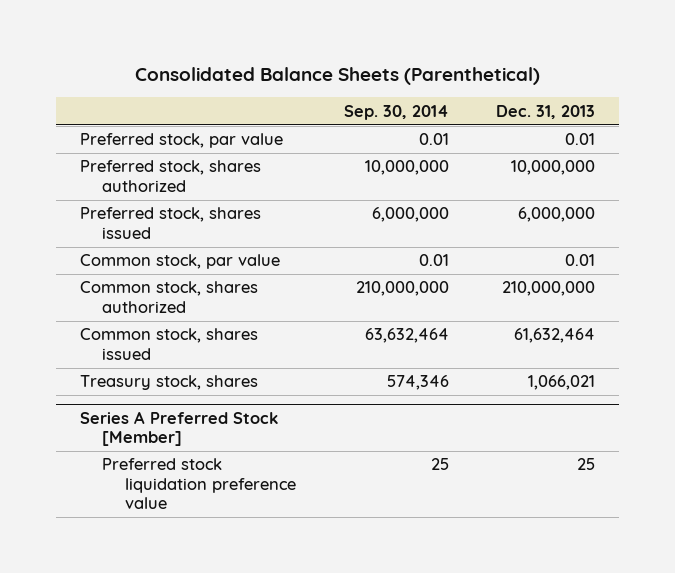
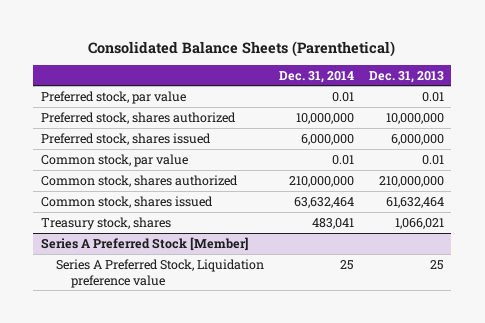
- | Sep. 30, 2014 | Dec. 31, 2013
+ | Dec. 31, 2014 | Dec. 31, 2013
@ Series A Preferred Stock [Member]
- Preferred stock liquidation preference value | 25 | 25
+ Series A Preferred Stock, Liquidation preference value | 25 | 25

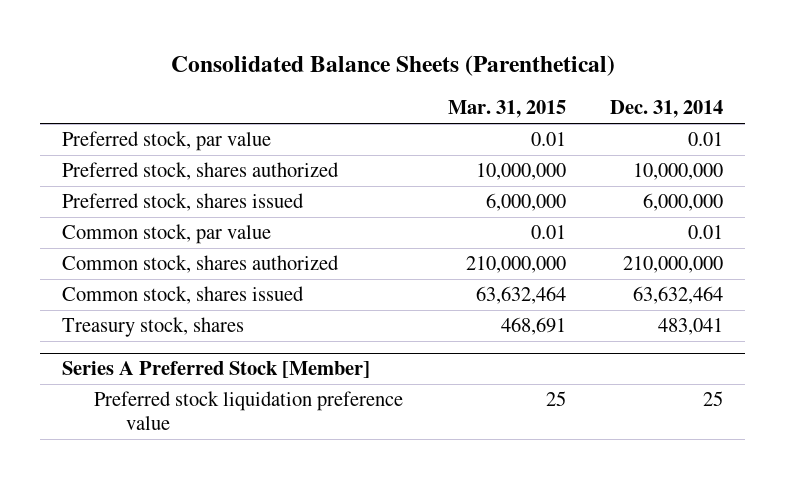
- | Dec. 31, 2014 | Dec. 31, 2013
+ | Mar. 31, 2015 | Dec. 31, 2014
@ Series A Preferred Stock [Member]
- Series A Preferred Stock, Liquidation preference value | 25 | 25
+ Preferred stock liquidation preference value | 25 | 25

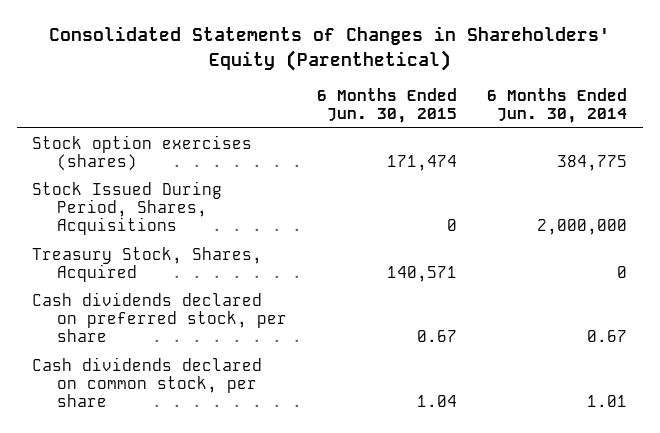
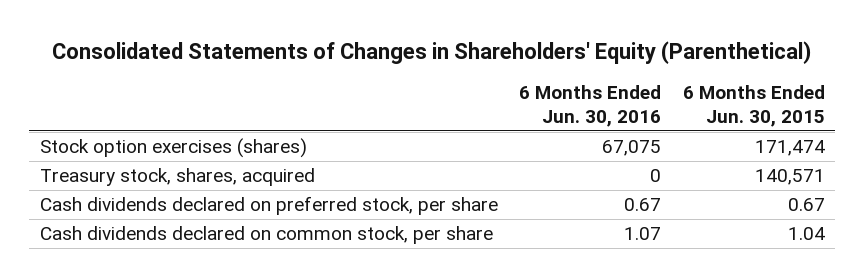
- | 6 Months Ended Jun. 30, 2015 | 6 Months Ended Jun. 30, 2014
+ | 6 Months Ended Jun. 30, 2016 | 6 Months Ended Jun. 30, 2015
- Stock Issued During Period, Shares, Acquisitions | 0 | 2,000,000
- Treasury Stock, Shares, Acquired | 140,571 | 0
+ Treasury stock, shares, acquired | 0 | 140,571

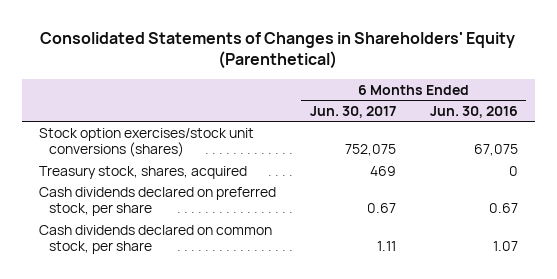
- | 6 Months Ended Jun. 30, 2016 | 6 Months Ended Jun. 30, 2015
+ | 6 Months Ended Jun. 30, 2017 | 6 Months Ended Jun. 30, 2016
- Stock option exercises (shares) | 67,075 | 171,474
+ Stock option exercises/stock unit conversions (shares) | 752,075 | 67,075

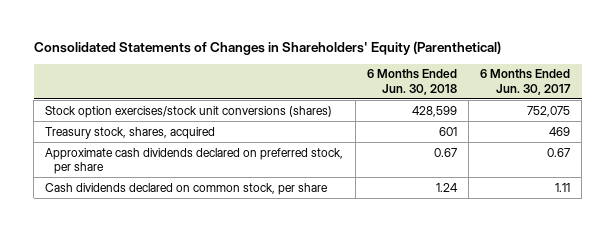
- | 6 Months Ended Jun. 30, 2017 | 6 Months Ended Jun. 30, 2016
+ | 6 Months Ended Jun. 30, 2018 | 6 Months Ended Jun. 30, 2017
- Cash dividends declared on preferred stock, per share | 0.67 | 0.67
+ Approximate cash dividends declared on preferred stock, per share | 0.67 | 0.67

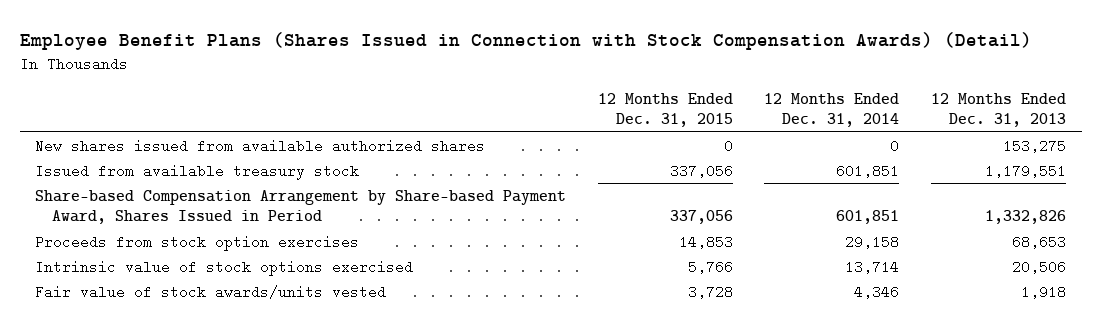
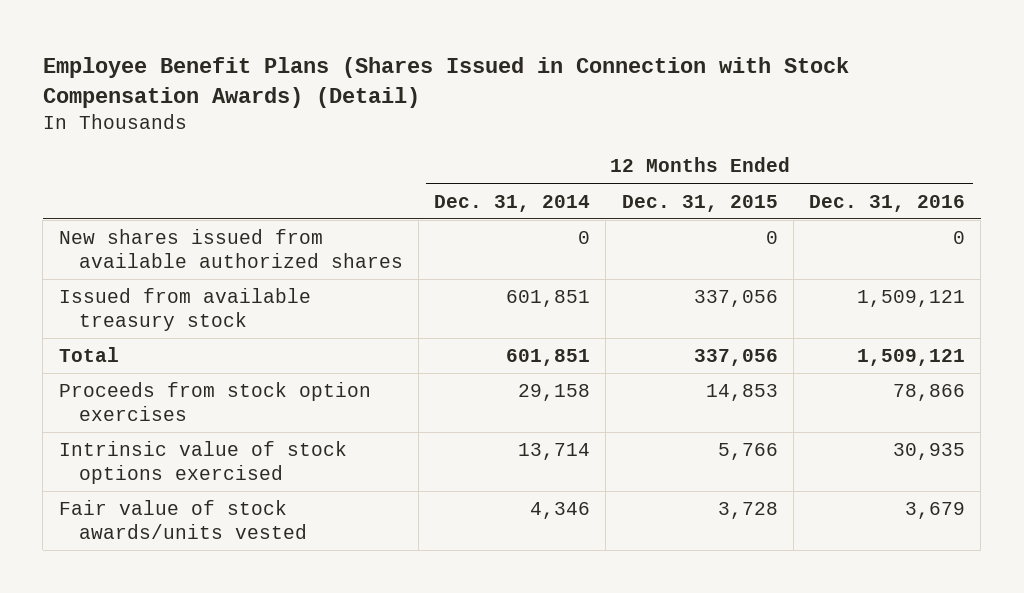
- | 12 Months Ended Dec. 31, 2015 | 12 Months Ended Dec. 31, 2014 | 12 Months Ended Dec. 31, 2013
+ | 12 Months Ended Dec. 31, 2014 | 12 Months Ended Dec. 31, 2015 | 12 Months Ended Dec. 31, 2016
- Share-based Compensation Arrangement by Share-based Payment Award, Shares Issued in Period | 337,056 | 601,851 | 1,332,826
+ Total | 601,851 | 337,056 | 1,509,121

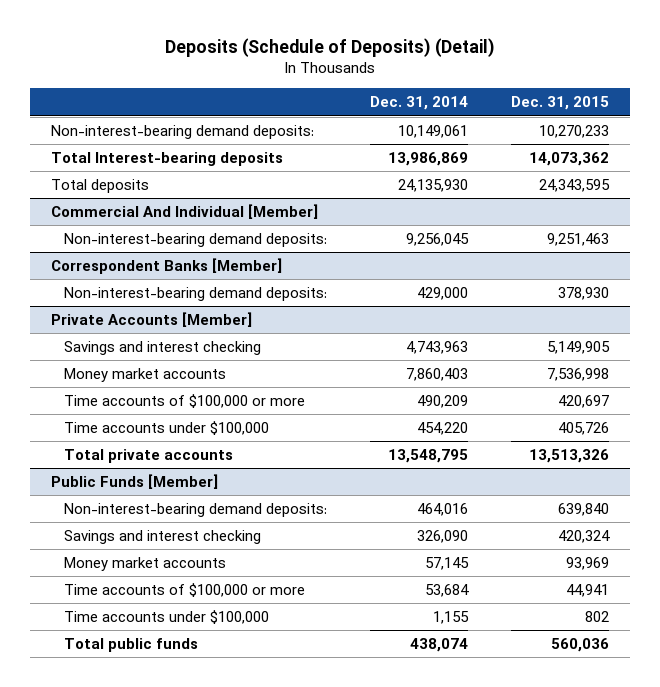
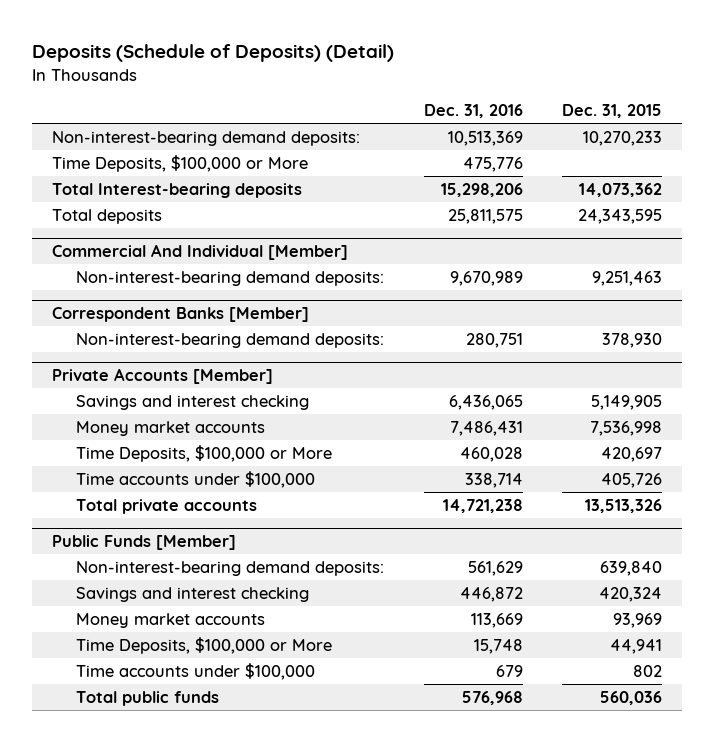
- | Dec. 31, 2014 | Dec. 31, 2015
+ | Dec. 31, 2016 | Dec. 31, 2015
+ Time Deposits, $100,000 or More | 475,776 |
@ Private Accounts [Member]
- Time accounts of $100,000 or more | 490,209 | 420,697
+ Time Deposits, $100,000 or More | 460,028 | 420,697
@ Public Funds [Member]
- Time accounts of $100,000 or more | 53,684 | 44,941
+ Time Deposits, $100,000 or More | 15,748 | 44,941

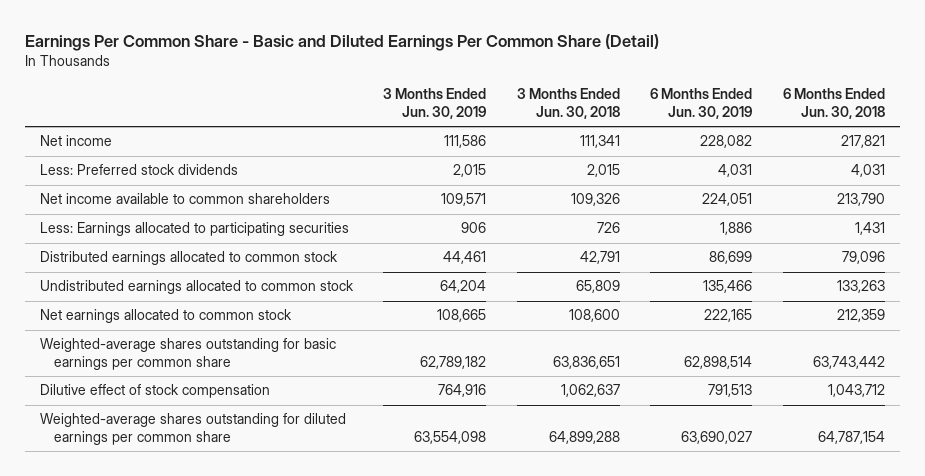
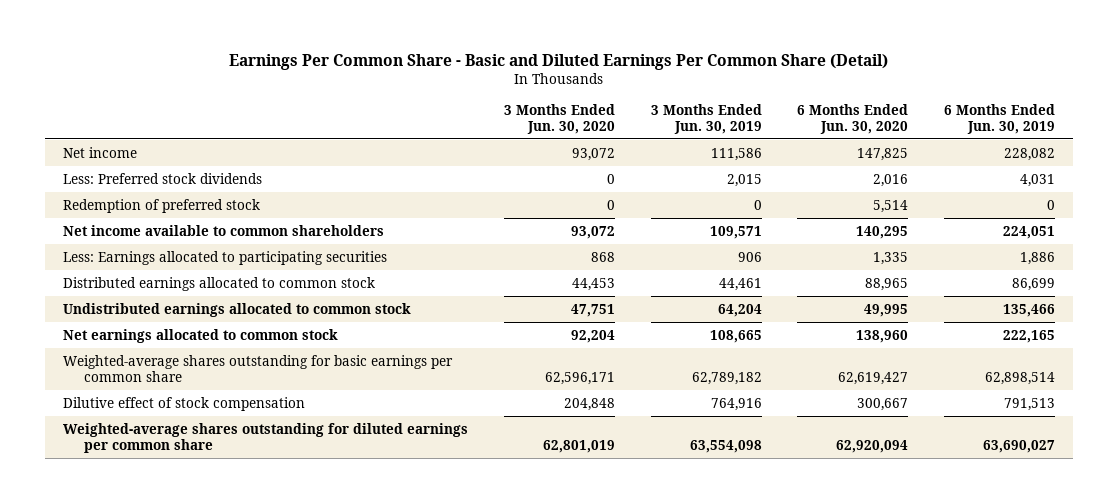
- | 3 Months Ended Jun. 30, 2019 | 3 Months Ended Jun. 30, 2018 | 6 Months Ended Jun. 30, 2019 | 6 Months Ended Jun. 30, 2018
+ | 3 Months Ended Jun. 30, 2020 | 3 Months Ended Jun. 30, 2019 | 6 Months Ended Jun. 30, 2020 | 6 Months Ended Jun. 30, 2019
+ Redemption of preferred stock | 0 | 0 | 5,514 | 0

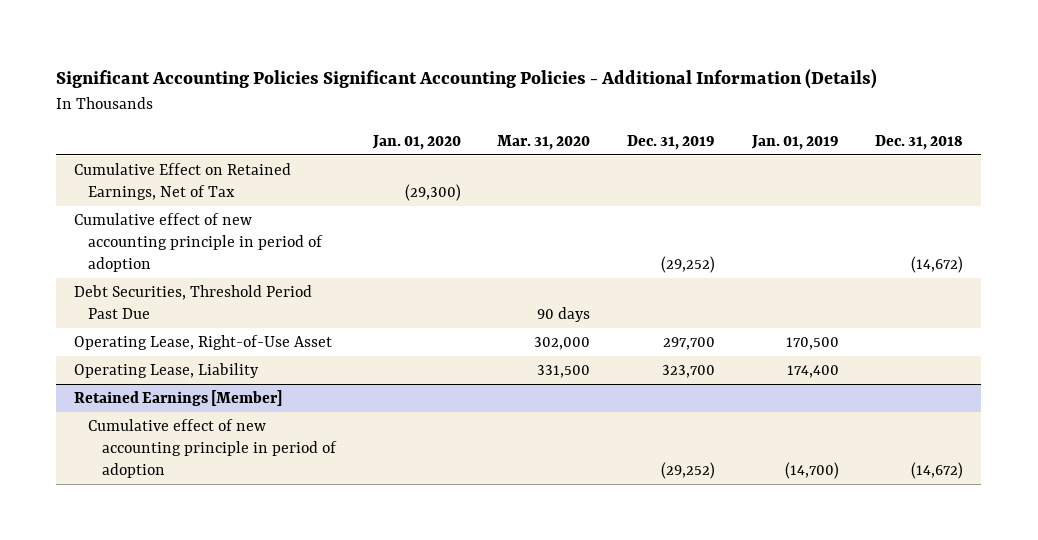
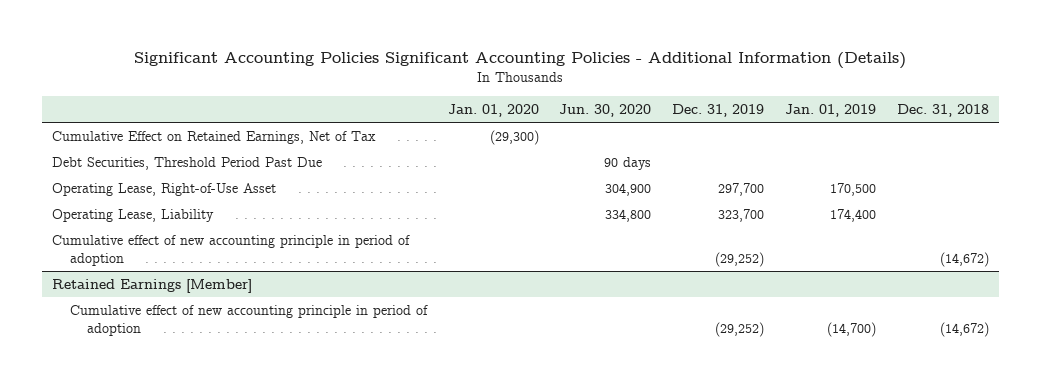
- | Jan. 01, 2020 | Mar. 31, 2020 | Dec. 31, 2019 | Jan. 01, 2019 | Dec. 31, 2018
+ | Jan. 01, 2020 | Jun. 30, 2020 | Dec. 31, 2019 | Jan. 01, 2019 | Dec. 31, 2018
moved down: Cumulative effect of new accounting principle in period of adoption | | | (29,252) | | (14,672)

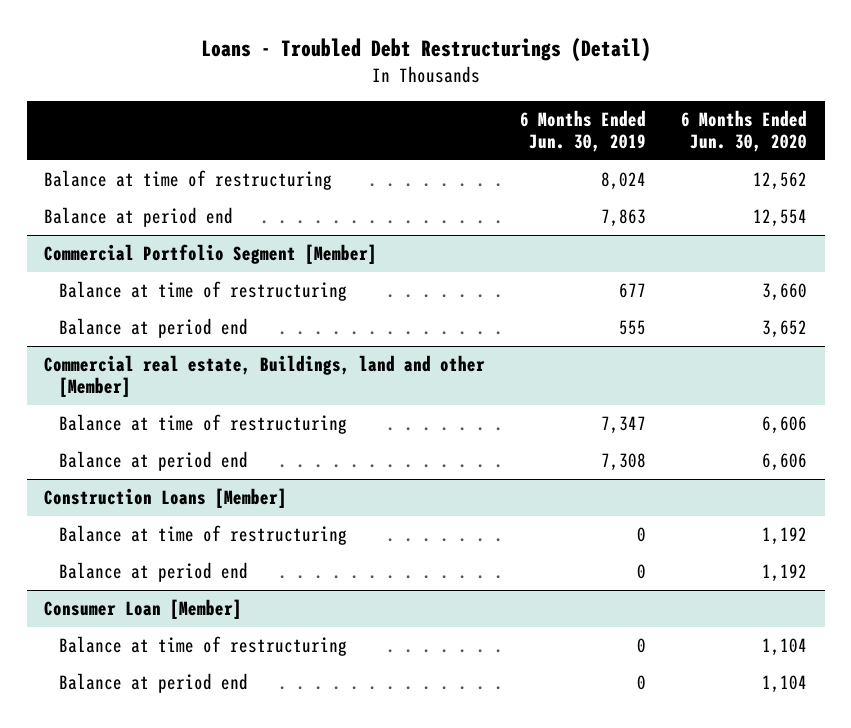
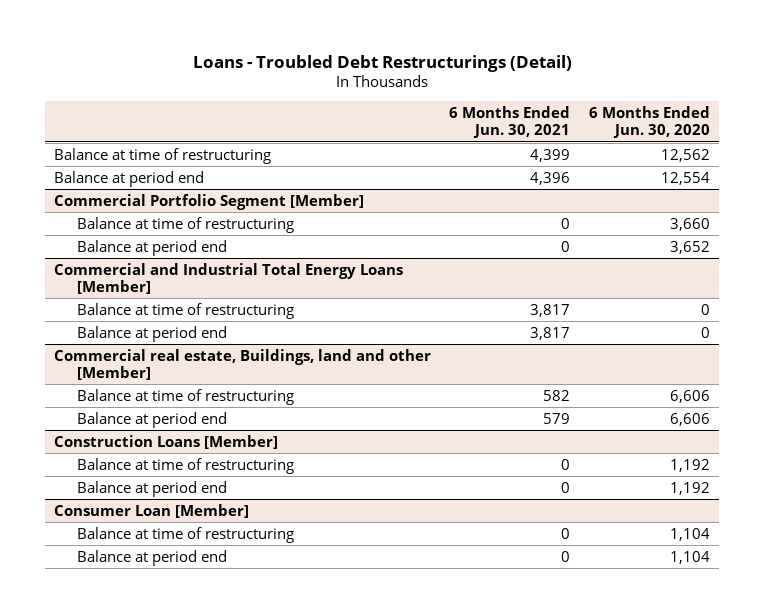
- | 6 Months Ended Jun. 30, 2019 | 6 Months Ended Jun. 30, 2020
+ | 6 Months Ended Jun. 30, 2021 | 6 Months Ended Jun. 30, 2020
+ Commercial and Industrial Total Energy Loans [Member]
+ Balance at time of restructuring | 3,817 | 0
+ Balance at period end | 3,817 | 0

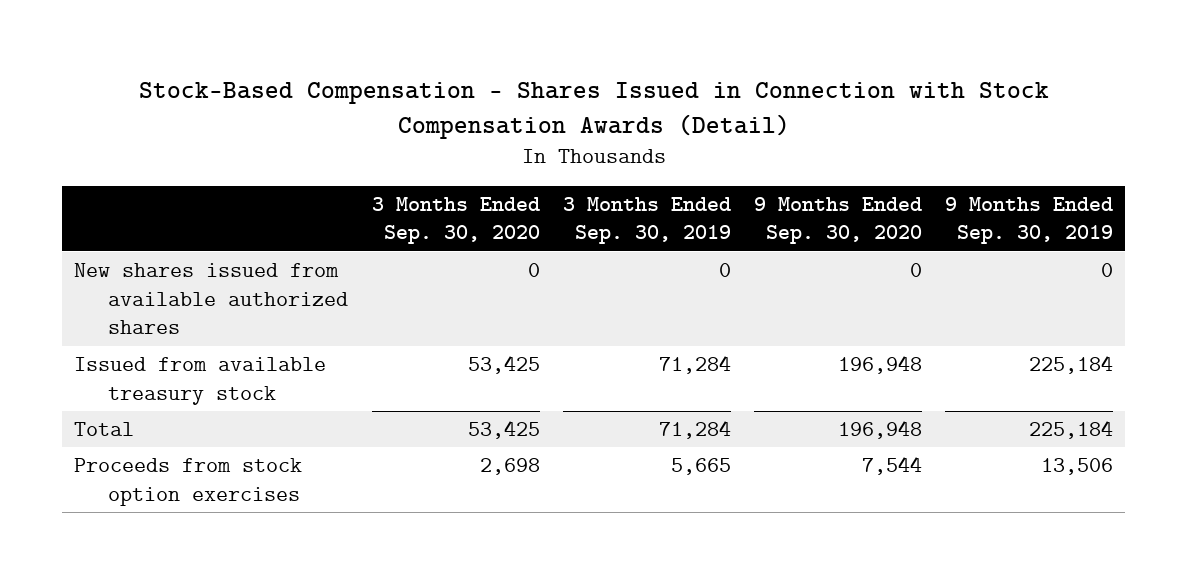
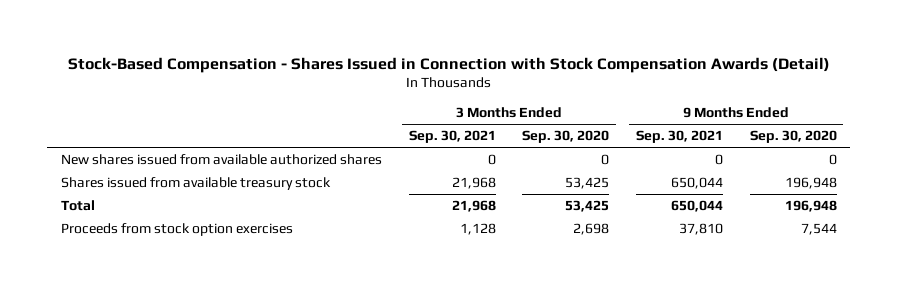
- | 3 Months Ended Sep. 30, 2020 | 3 Months Ended Sep. 30, 2019 | 9 Months Ended Sep. 30, 2020 | 9 Months Ended Sep. 30, 2019
+ | 3 Months Ended Sep. 30, 2021 | 3 Months Ended Sep. 30, 2020 | 9 Months Ended Sep. 30, 2021 | 9 Months Ended Sep. 30, 2020
- Issued from available treasury stock | 53,425 | 71,284 | 196,948 | 225,184
+ Shares issued from available treasury stock | 21,968 | 53,425 | 650,044 | 196,948

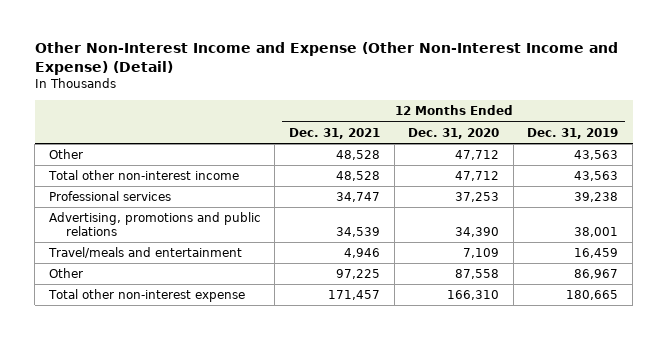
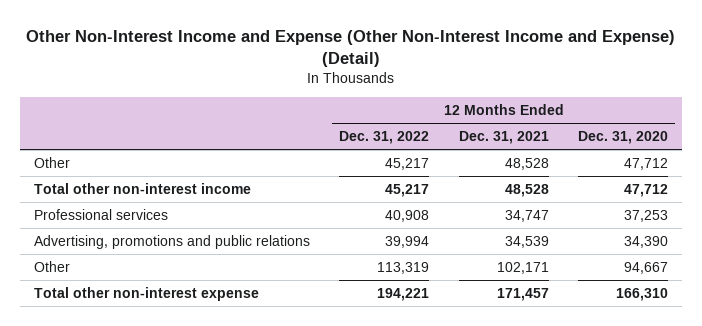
- | 12 Months Ended Dec. 31, 2021 | 12 Months Ended Dec. 31, 2020 | 12 Months Ended Dec. 31, 2019
+ | 12 Months Ended Dec. 31, 2022 | 12 Months Ended Dec. 31, 2021 | 12 Months Ended Dec. 31, 2020
- Travel/meals and entertainment | 4,946 | 7,109 | 16,459
- Other | 97,225 | 87,558 | 86,967
+ Other | 113,319 | 102,171 | 94,667

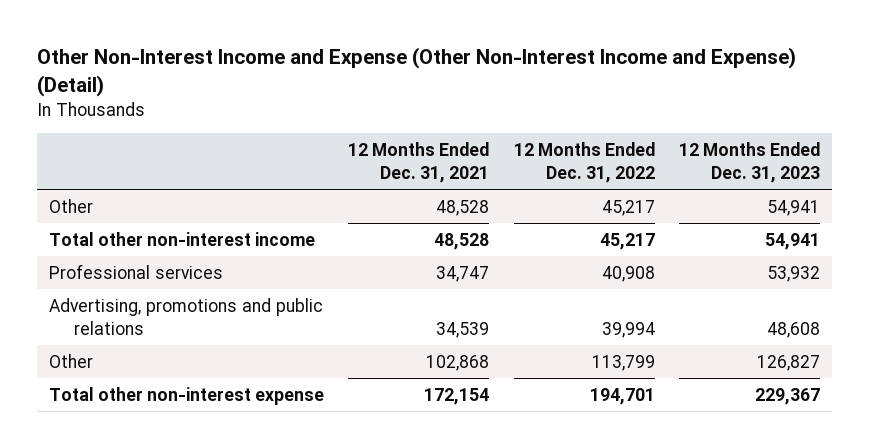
- | 12 Months Ended Dec. 31, 2022 | 12 Months Ended Dec. 31, 2021 | 12 Months Ended Dec. 31, 2020
+ | 12 Months Ended Dec. 31, 2021 | 12 Months Ended Dec. 31, 2022 | 12 Months Ended Dec. 31, 2023
- Other | 113,319 | 102,171 | 94,667
- Total other non-interest expense | 194,221 | 171,457 | 166,310
+ Other | 102,868 | 113,799 | 126,827
+ Total other non-interest expense | 172,154 | 194,701 | 229,367

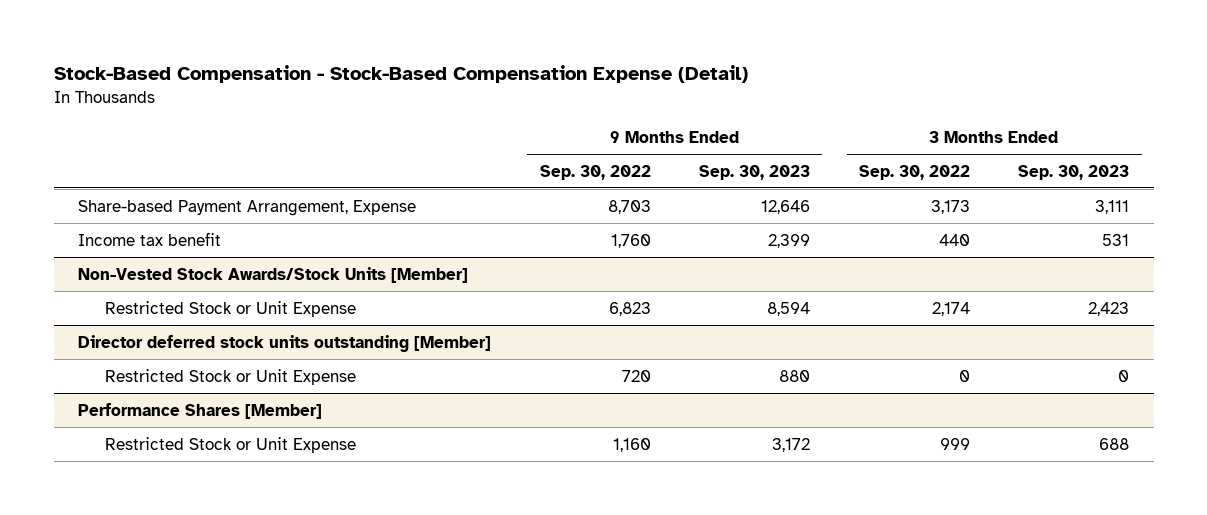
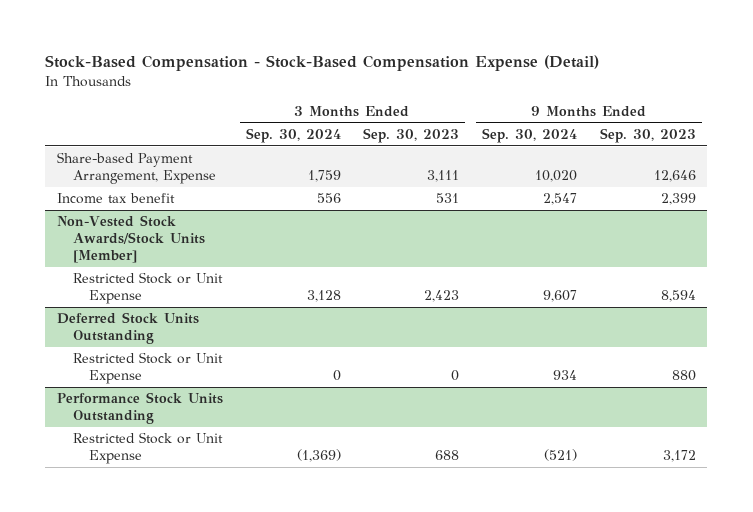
- | 9 Months Ended Sep. 30, 2022 | 9 Months Ended Sep. 30, 2023 | 3 Months Ended Sep. 30, 2022 | 3 Months Ended Sep. 30, 2023
+ | 3 Months Ended Sep. 30, 2024 | 3 Months Ended Sep. 30, 2023 | 9 Months Ended Sep. 30, 2024 | 9 Months Ended Sep. 30, 2023
- Director deferred stock units outstanding [Member]
+ Deferred Stock Units Outstanding
- Performance Shares [Member]
+ Performance Stock Units Outstanding

